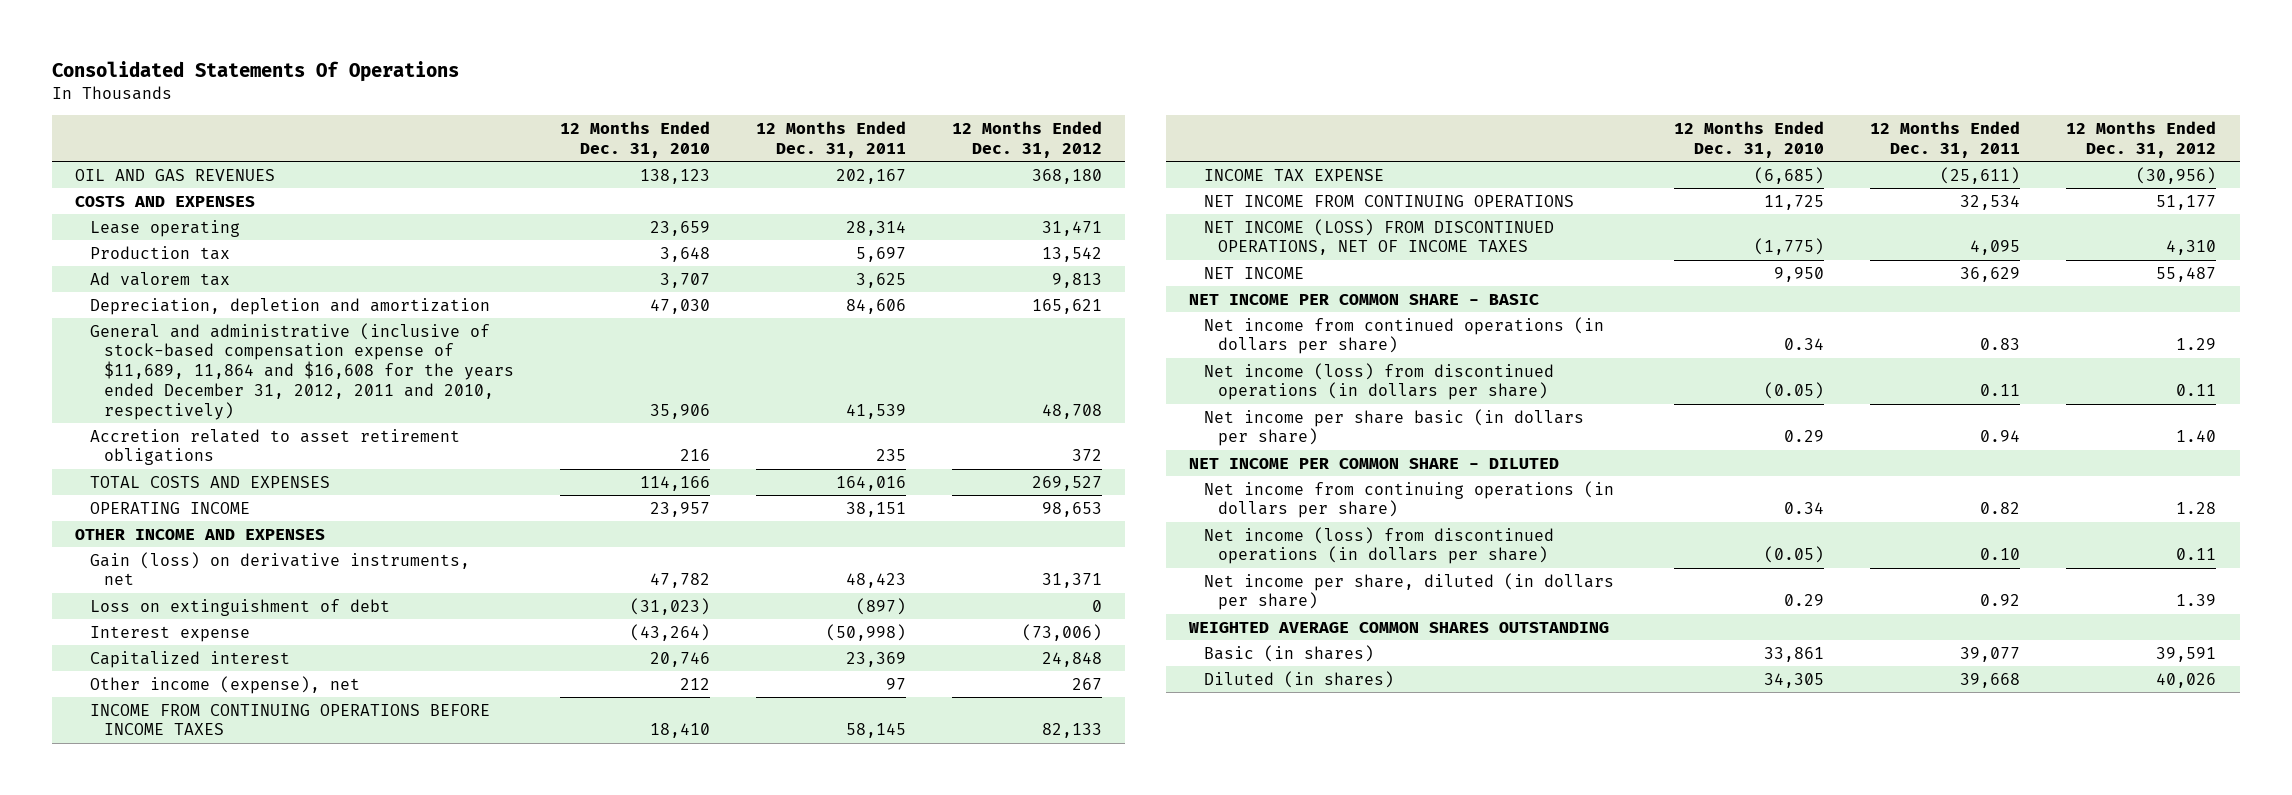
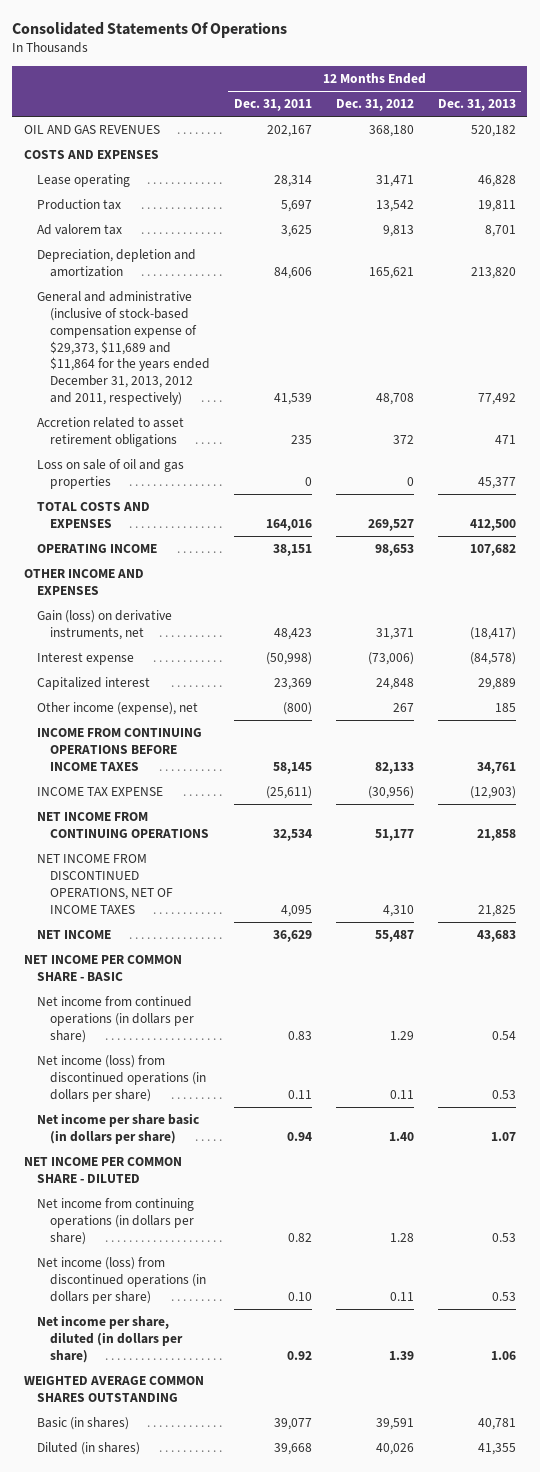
- | 12 Months Ended Dec. 31, 2010 | 12 Months Ended Dec. 31, 2011 | 12 Months Ended Dec. 31, 2012
+ | 12 Months Ended Dec. 31, 2011 | 12 Months Ended Dec. 31, 2012 | 12 Months Ended Dec. 31, 2013
- General and administrative (inclusive of stock-based compensation expense of $11,689, 11,864 and $16,608 for the years ended December 31, 2012, 2011 and 2010, respectively) | 35,906 | 41,539 | 48,708
+ General and administrative (inclusive of stock-based compensation expense of $29,373, $11,689 and $11,864 for the years ended December 31, 2013, 2012 and 2011, respectively) | 41,539 | 48,708 | 77,492
+ Loss on sale of oil and gas properties | 0 | 0 | 45,377
- Loss on extinguishment of debt | (31,023) | (897) | 0
- Other income (expense), net | 212 | 97 | 267
+ Other income (expense), net | (800) | 267 | 185
- NET INCOME (LOSS) FROM DISCONTINUED OPERATIONS, NET OF INCOME TAXES | (1,775) | 4,095 | 4,310
+ NET INCOME FROM DISCONTINUED OPERATIONS, NET OF INCOME TAXES | 4,095 | 4,310 | 21,825

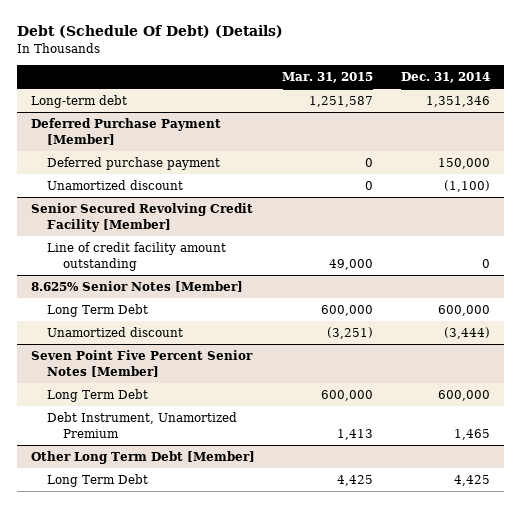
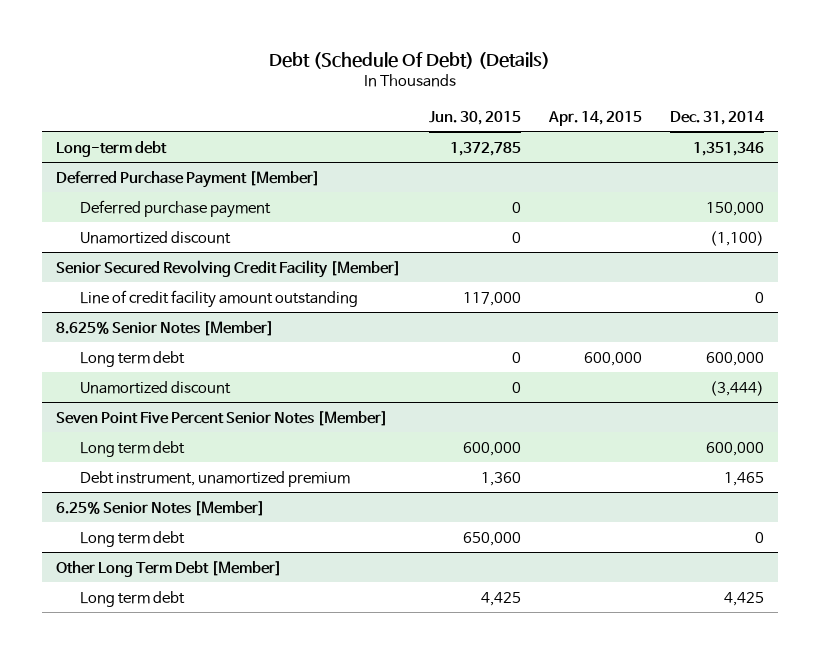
- | Mar. 31, 2015 | Dec. 31, 2014
+ | Jun. 30, 2015 | Apr. 14, 2015 | Dec. 31, 2014
@ 8.625% Senior Notes [Member]
- Long Term Debt | 600,000 | 600,000
+ Long term debt | 0 | 600,000 | 600,000
@ Seven Point Five Percent Senior Notes [Member]
- Long Term Debt | 600,000 | 600,000
- Debt Instrument, Unamortized Premium | 1,413 | 1,465
+ Long term debt | 600,000 | | 600,000
+ Debt instrument, unamortized premium | 1,360 | | 1,465
+ 6.25% Senior Notes [Member]
+ Long term debt | 650,000 | | 0
@ Other Long Term Debt [Member]
- Long Term Debt | 4,425 | 4,425
+ Long term debt | 4,425 | | 4,425

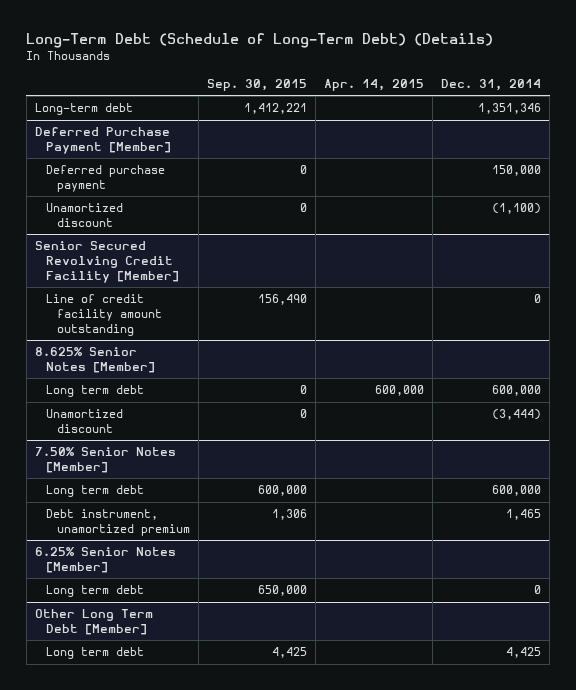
- Debt (Schedule Of Debt) (Details)
+ Long-Term Debt (Schedule of Long-Term Debt) (Details)
- | Jun. 30, 2015 | Apr. 14, 2015 | Dec. 31, 2014
+ | Sep. 30, 2015 | Apr. 14, 2015 | Dec. 31, 2014
- Seven Point Five Percent Senior Notes [Member]
+ 7.50% Senior Notes [Member]

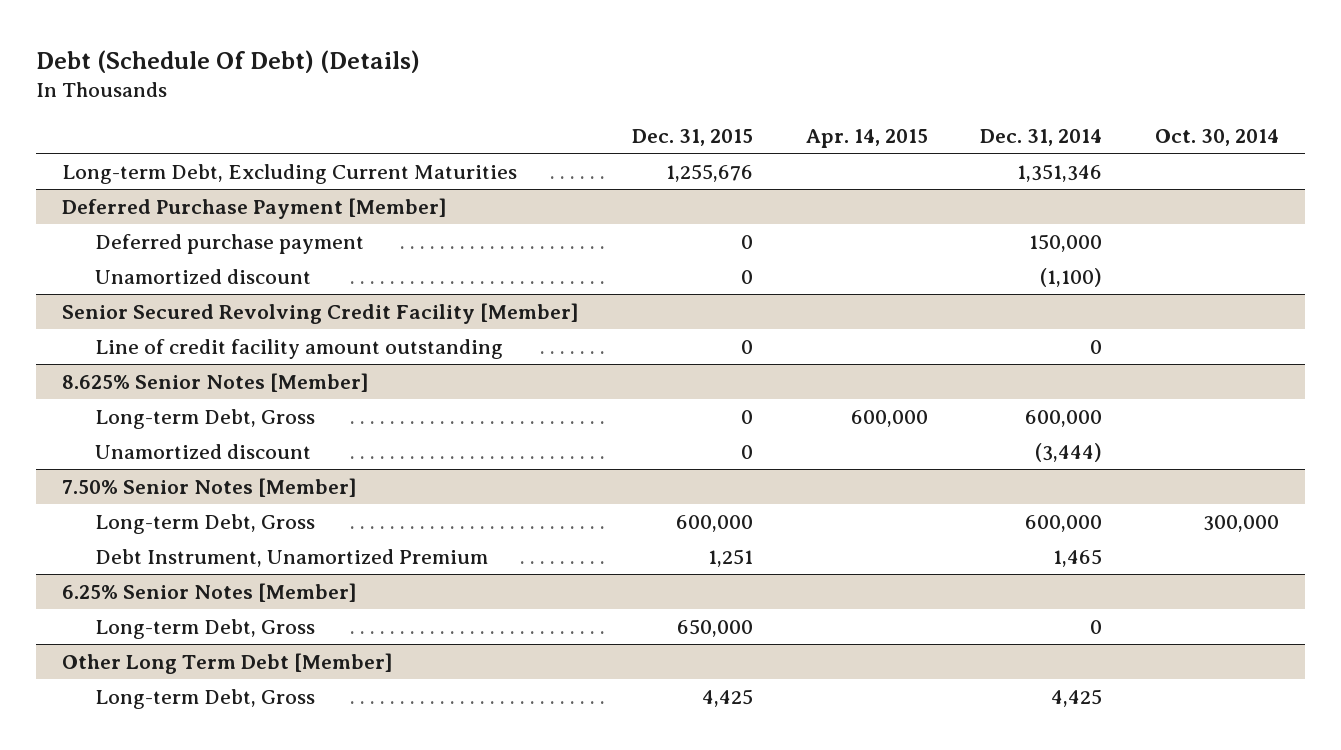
- Long-Term Debt (Schedule of Long-Term Debt) (Details)
+ Debt (Schedule Of Debt) (Details)
- | Sep. 30, 2015 | Apr. 14, 2015 | Dec. 31, 2014
+ | Dec. 31, 2015 | Apr. 14, 2015 | Dec. 31, 2014 | Oct. 30, 2014
- Long-term debt | 1,412,221 | | 1,351,346
+ Long-term Debt, Excluding Current Maturities | 1,255,676 | | 1,351,346 |
@ 8.625% Senior Notes [Member]
- Long term debt | 0 | 600,000 | 600,000
+ Long-term Debt, Gross | 0 | 600,000 | 600,000 |
@ 7.50% Senior Notes [Member]
- Long term debt | 600,000 | | 600,000
- Debt instrument, unamortized premium | 1,306 | | 1,465
+ Long-term Debt, Gross | 600,000 | | 600,000 | 300,000
+ Debt Instrument, Unamortized Premium | 1,251 | | 1,465 |
@ 6.25% Senior Notes [Member]
- Long term debt | 650,000 | | 0
+ Long-term Debt, Gross | 650,000 | | 0 |
@ Other Long Term Debt [Member]
- Long term debt | 4,425 | | 4,425
+ Long-term Debt, Gross | 4,425 | | 4,425 |

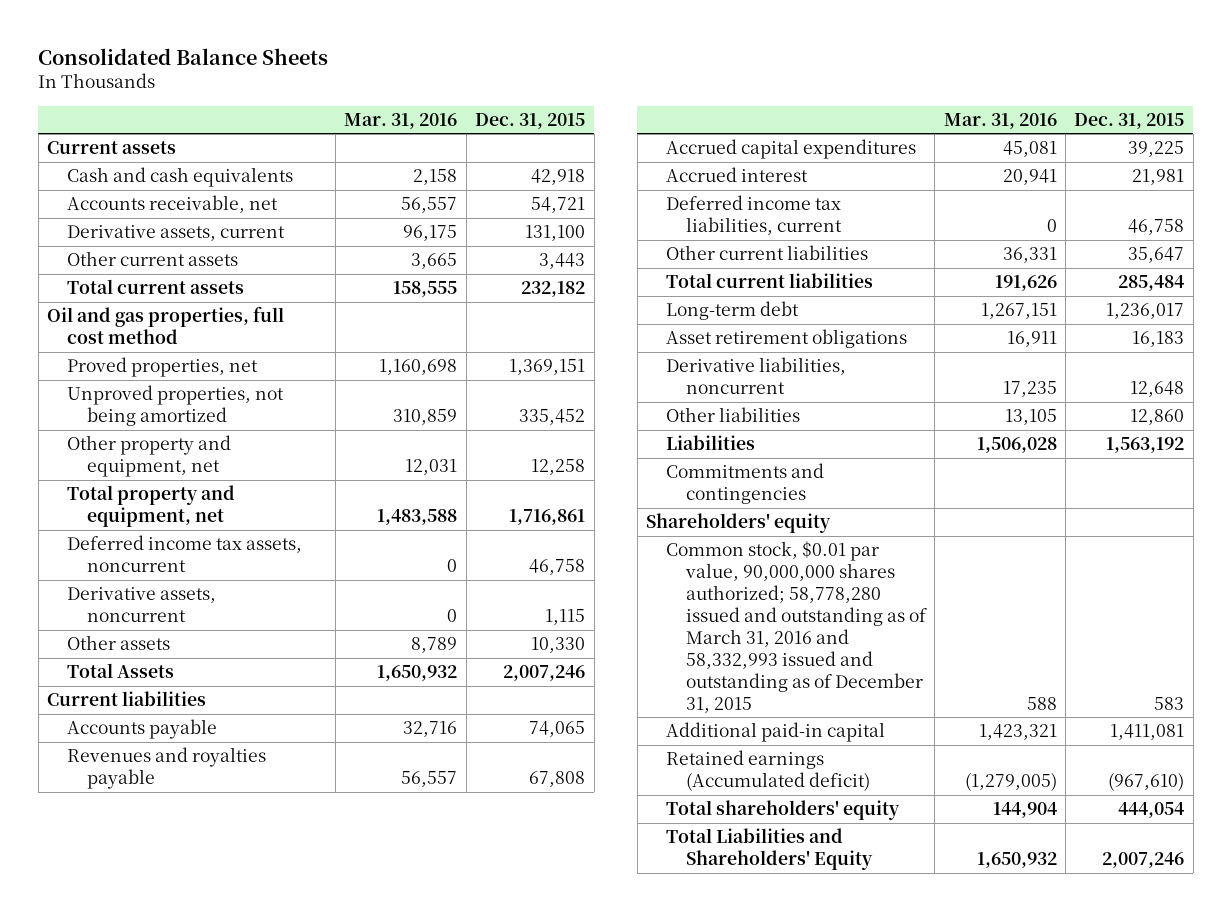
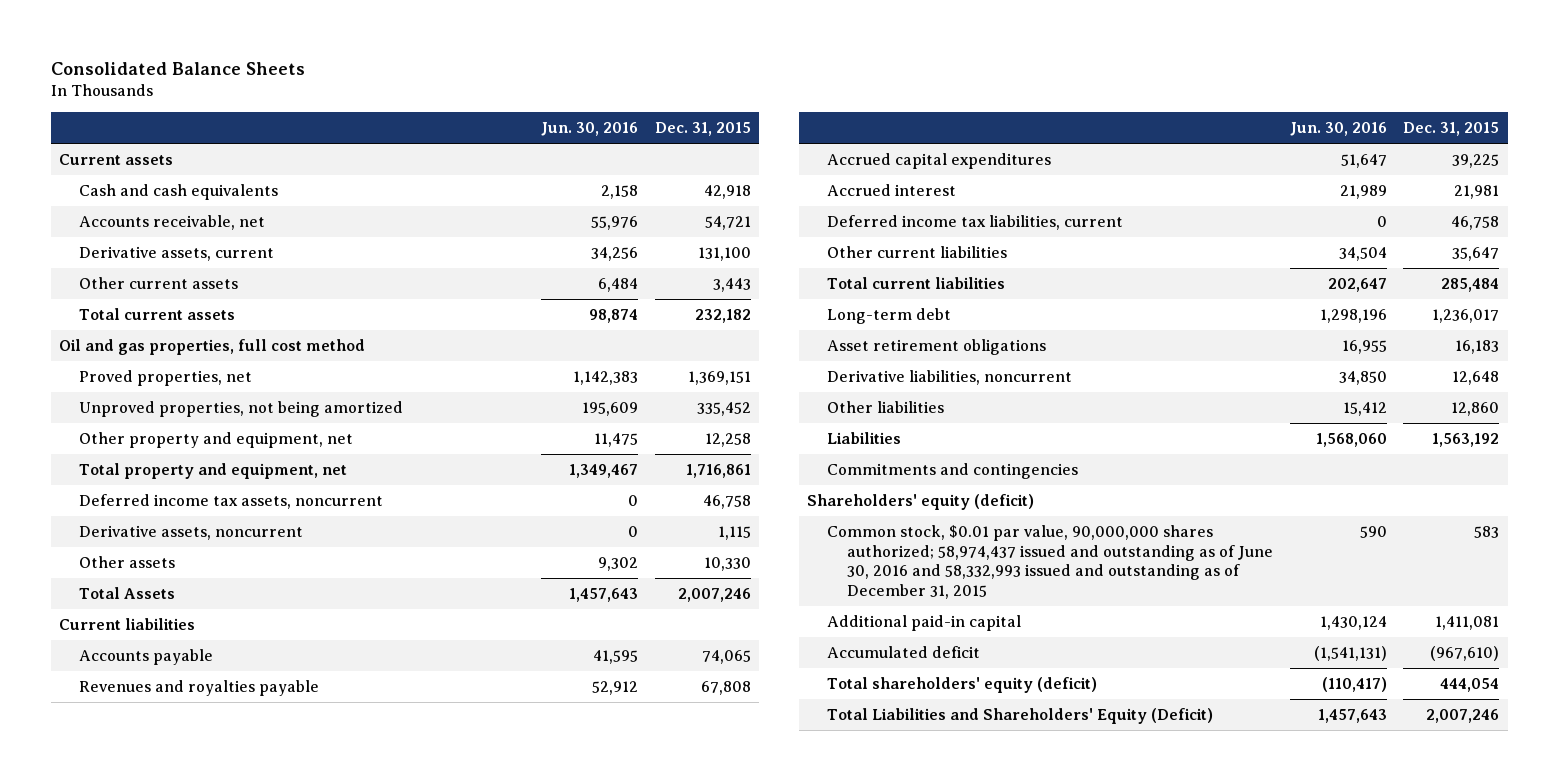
- | Mar. 31, 2016 | Dec. 31, 2015
+ | Jun. 30, 2016 | Dec. 31, 2015
- Shareholders' equity
- Common stock, $0.01 par value, 90,000,000 shares authorized; 58,778,280 issued and outstanding as of March 31, 2016 and 58,332,993 issued and outstanding as of December 31, 2015 | 588 | 583
+ Shareholders' equity (deficit)
+ Common stock, $0.01 par value, 90,000,000 shares authorized; 58,974,437 issued and outstanding as of June 30, 2016 and 58,332,993 issued and outstanding as of December 31, 2015 | 590 | 583
- Retained earnings (Accumulated deficit) | (1,279,005) | (967,610)
- Total shareholders' equity | 144,904 | 444,054
- Total Liabilities and Shareholders' Equity | 1,650,932 | 2,007,246
+ Accumulated deficit | (1,541,131) | (967,610)
+ Total shareholders' equity (deficit) | (110,417) | 444,054
+ Total Liabilities and Shareholders' Equity (Deficit) | 1,457,643 | 2,007,246

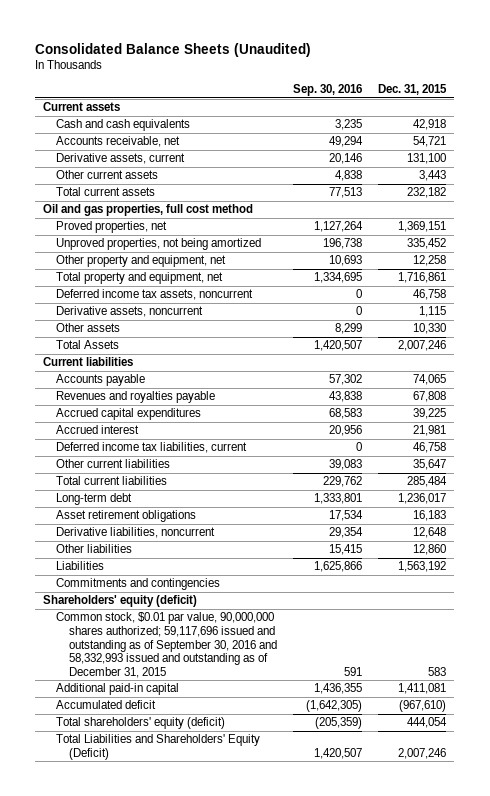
- Consolidated Balance Sheets
+ Consolidated Balance Sheets (Unaudited)
- | Jun. 30, 2016 | Dec. 31, 2015
+ | Sep. 30, 2016 | Dec. 31, 2015
- Common stock, $0.01 par value, 90,000,000 shares authorized; 58,974,437 issued and outstanding as of June 30, 2016 and 58,332,993 issued and outstanding as of December 31, 2015 | 590 | 583
+ Common stock, $0.01 par value, 90,000,000 shares authorized; 59,117,696 issued and outstanding as of September 30, 2016 and 58,332,993 issued and outstanding as of December 31, 2015 | 591 | 583

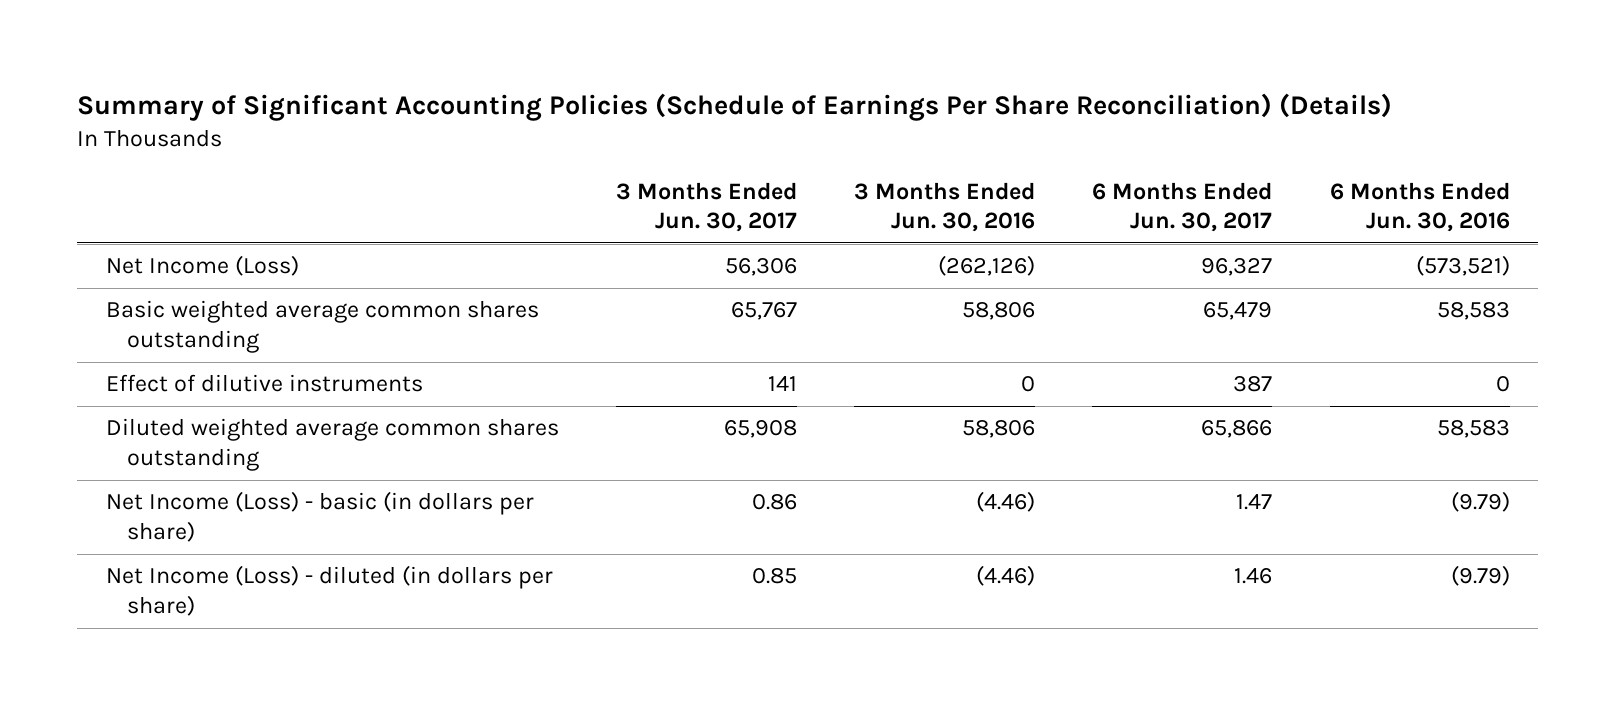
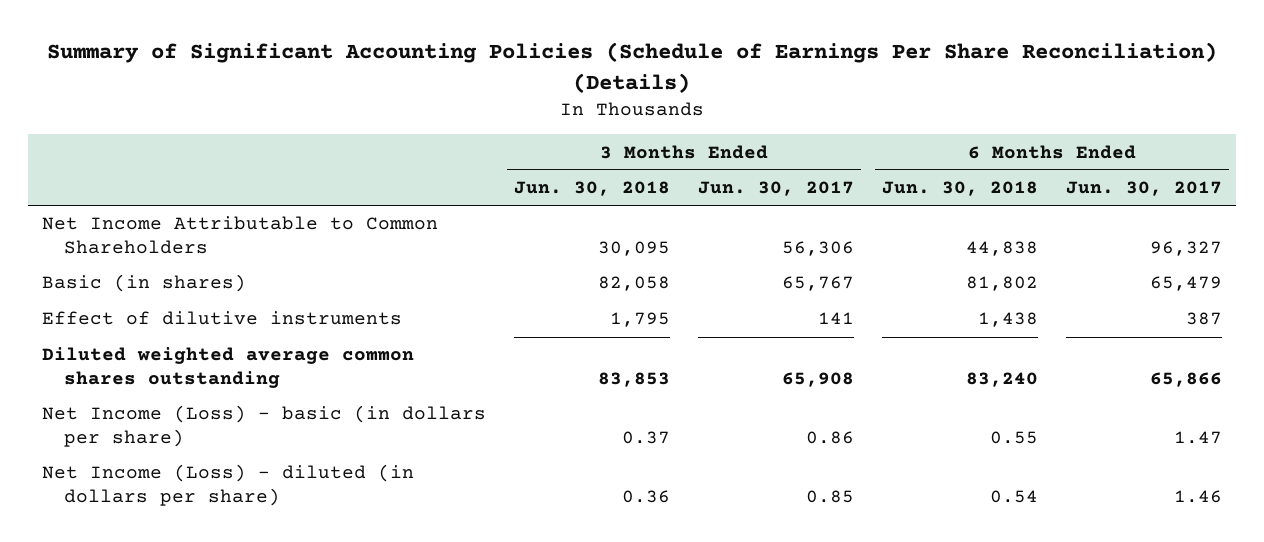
- | 3 Months Ended Jun. 30, 2017 | 3 Months Ended Jun. 30, 2016 | 6 Months Ended Jun. 30, 2017 | 6 Months Ended Jun. 30, 2016
+ | 3 Months Ended Jun. 30, 2018 | 3 Months Ended Jun. 30, 2017 | 6 Months Ended Jun. 30, 2018 | 6 Months Ended Jun. 30, 2017
- Net Income (Loss) | 56,306 | (262,126) | 96,327 | (573,521)
- Basic weighted average common shares outstanding | 65,767 | 58,806 | 65,479 | 58,583
+ Net Income Attributable to Common Shareholders | 30,095 | 56,306 | 44,838 | 96,327
+ Basic (in shares) | 82,058 | 65,767 | 81,802 | 65,479

